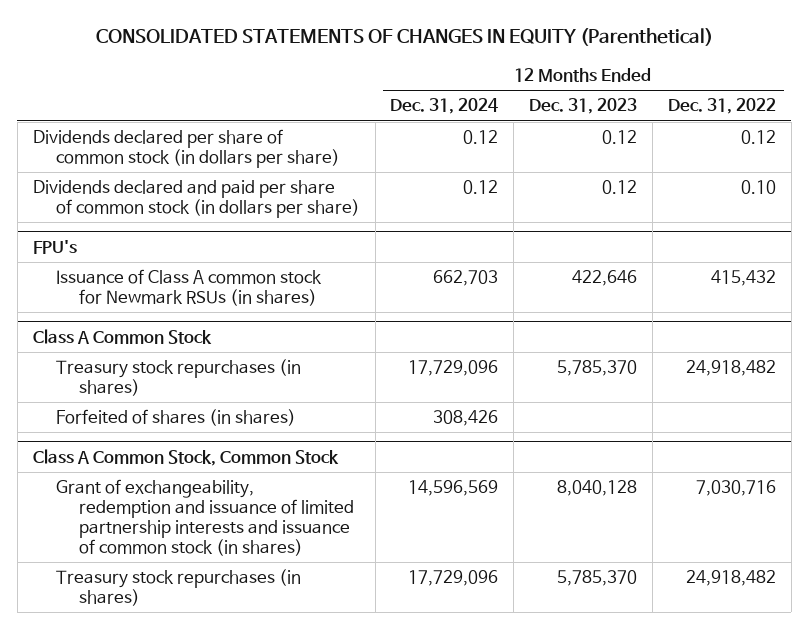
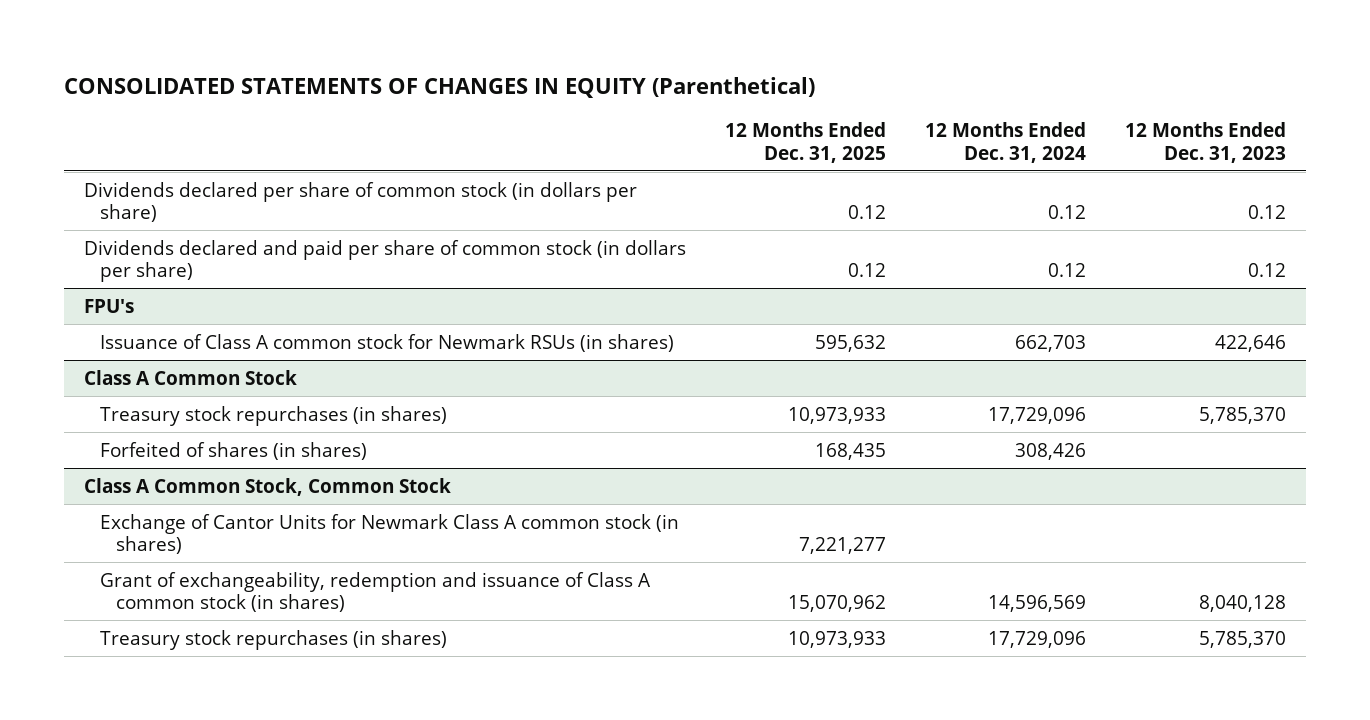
- | 12 Months Ended Dec. 31, 2024 | 12 Months Ended Dec. 31, 2023 | 12 Months Ended Dec. 31, 2022
+ | 12 Months Ended Dec. 31, 2025 | 12 Months Ended Dec. 31, 2024 | 12 Months Ended Dec. 31, 2023
@ Class A Common Stock, Common Stock
- Grant of exchangeability, redemption and issuance of limited partnership interests and issuance of common stock (in shares) | 14,596,569 | 8,040,128 | 7,030,716
+ Exchange of Cantor Units for Newmark Class A common stock (in shares) | 7,221,277 | |
+ Grant of exchangeability, redemption and issuance of Class A common stock (in shares) | 15,070,962 | 14,596,569 | 8,040,128

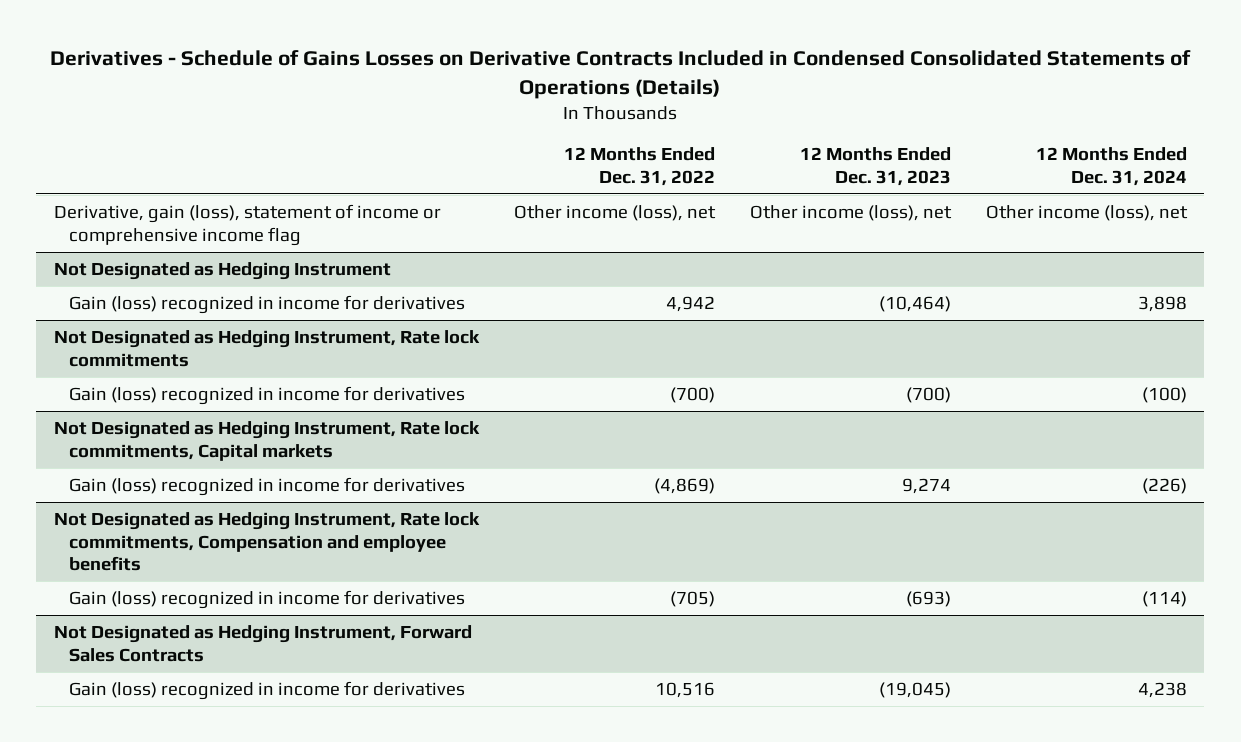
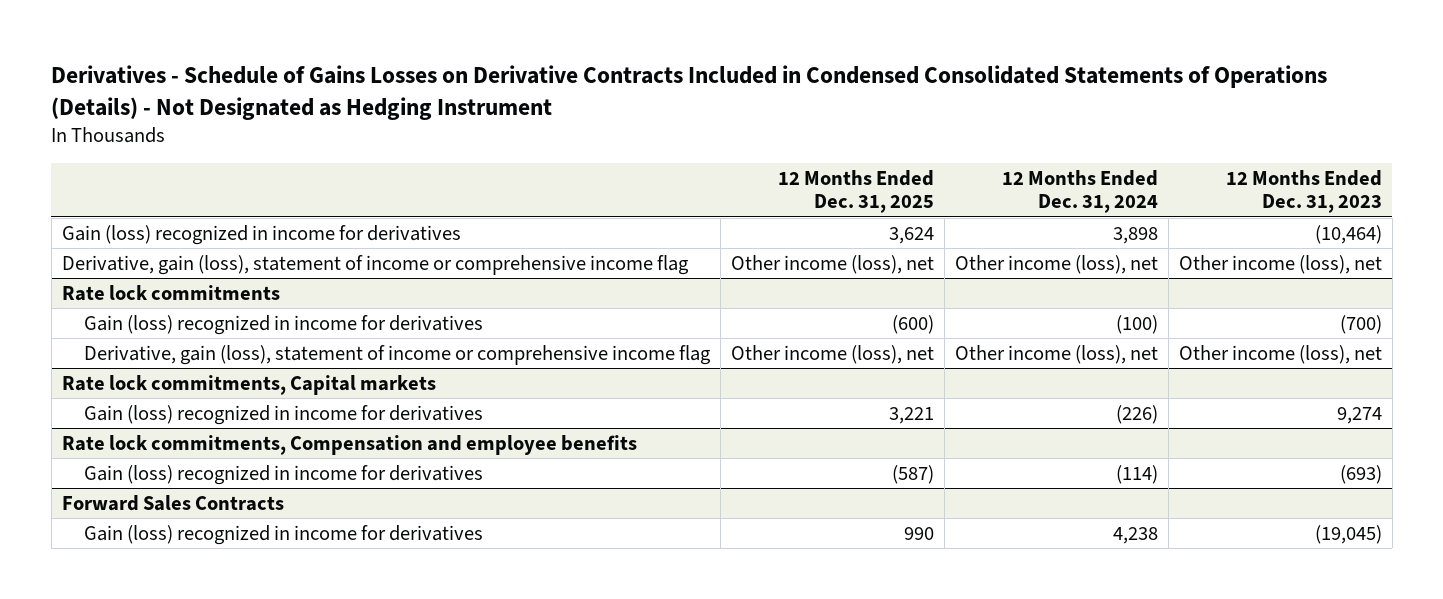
- Derivatives - Schedule of Gains Losses on Derivative Contracts Included in Condensed Consolidated Statements of Operations (Details)
+ Derivatives - Schedule of Gains Losses on Derivative Contracts Included in Condensed Consolidated Statements of Operations (Details) - Not Designated as Hedging Instrument
- | 12 Months Ended Dec. 31, 2022 | 12 Months Ended Dec. 31, 2023 | 12 Months Ended Dec. 31, 2024
+ | 12 Months Ended Dec. 31, 2025 | 12 Months Ended Dec. 31, 2024 | 12 Months Ended Dec. 31, 2023
- Not Designated as Hedging Instrument
- Not Designated as Hedging Instrument, Rate lock commitments
moved down: Derivative, gain (loss), statement of income or comprehensive income flag | Other income (loss), net | Other income (loss), net | Other income (loss), net
+ Rate lock commitments
- Not Designated as Hedging Instrument, Rate lock commitments, Capital markets
+ Derivative, gain (loss), statement of income or comprehensive income flag | Other income (loss), net | Other income (loss), net | Other income (loss), net
+ Rate lock commitments, Capital markets
- Not Designated as Hedging Instrument, Rate lock commitments, Compensation and employee benefits
+ Rate lock commitments, Compensation and employee benefits
- Not Designated as Hedging Instrument, Forward Sales Contracts
+ Forward Sales Contracts

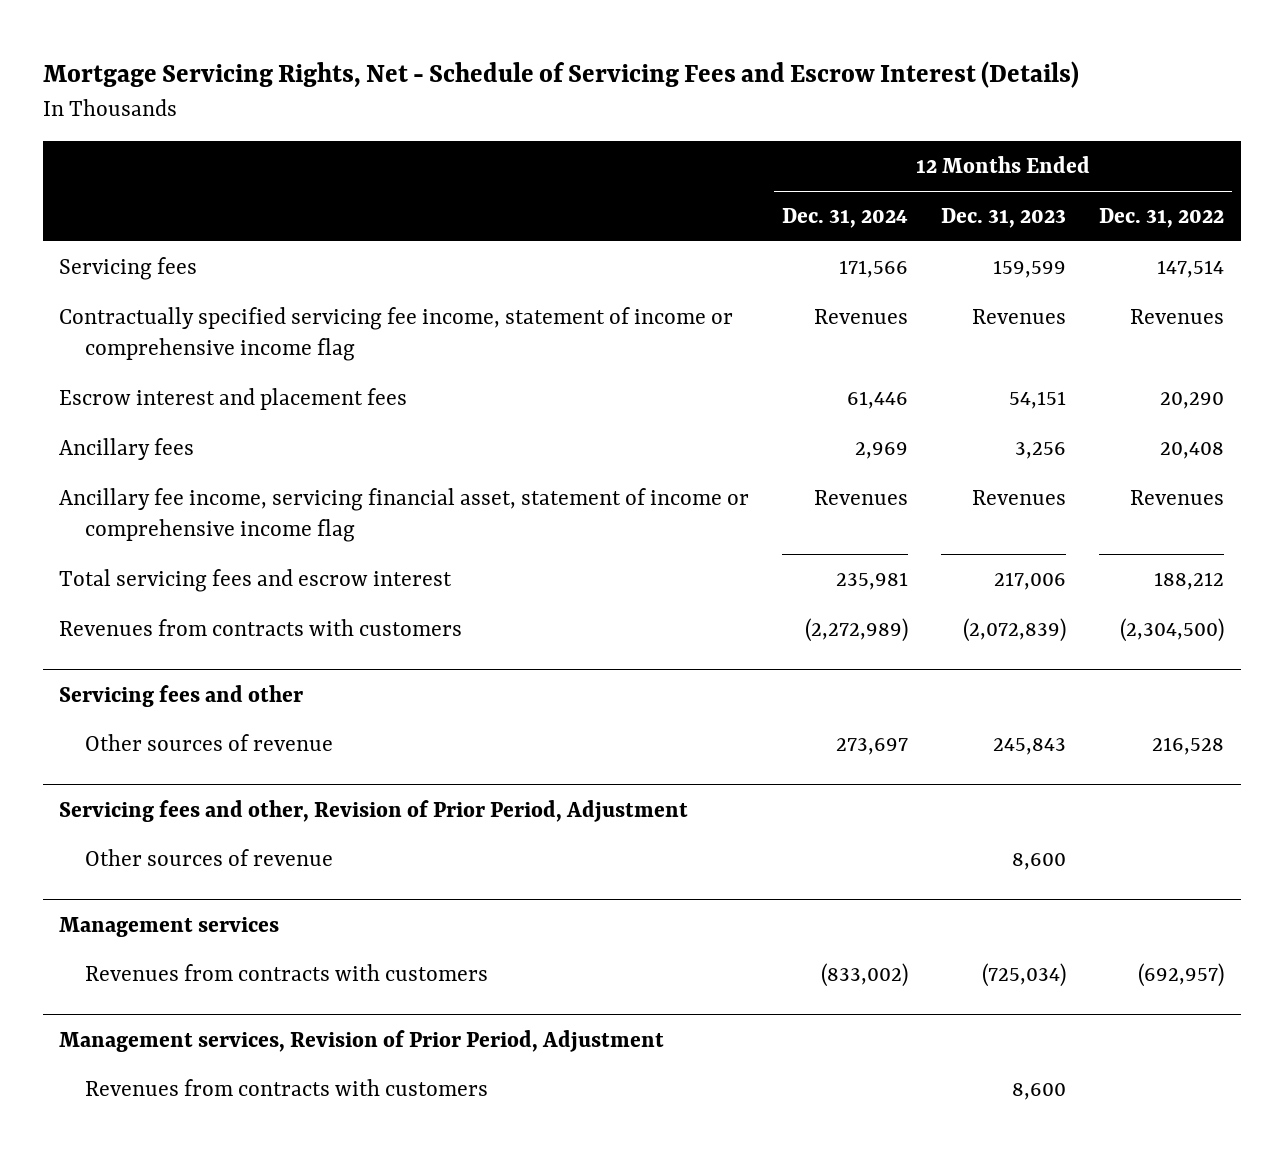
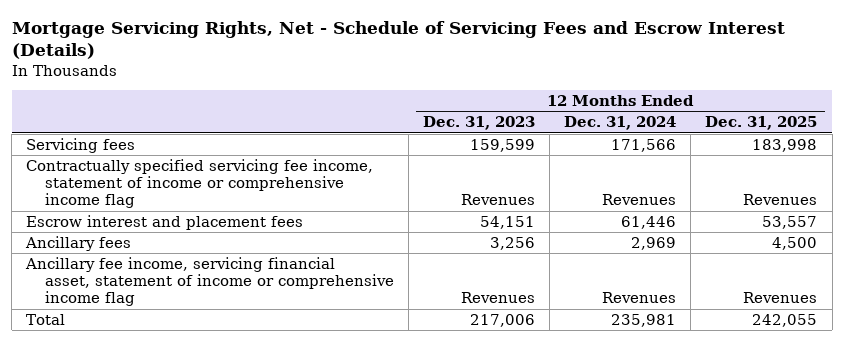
- | 12 Months Ended Dec. 31, 2024 | 12 Months Ended Dec. 31, 2023 | 12 Months Ended Dec. 31, 2022
+ | 12 Months Ended Dec. 31, 2023 | 12 Months Ended Dec. 31, 2024 | 12 Months Ended Dec. 31, 2025
- Total servicing fees and escrow interest | 235,981 | 217,006 | 188,212
- Revenues from contracts with customers | (2,272,989) | (2,072,839) | (2,304,500)
- Servicing fees and other
- Other sources of revenue | 273,697 | 245,843 | 216,528
- Servicing fees and other, Revision of Prior Period, Adjustment
- Other sources of revenue | | 8,600 |
- Management services
- Revenues from contracts with customers | (833,002) | (725,034) | (692,957)
- Management services, Revision of Prior Period, Adjustment
- Revenues from contracts with customers | | 8,600 |
+ Total | 217,006 | 235,981 | 242,055

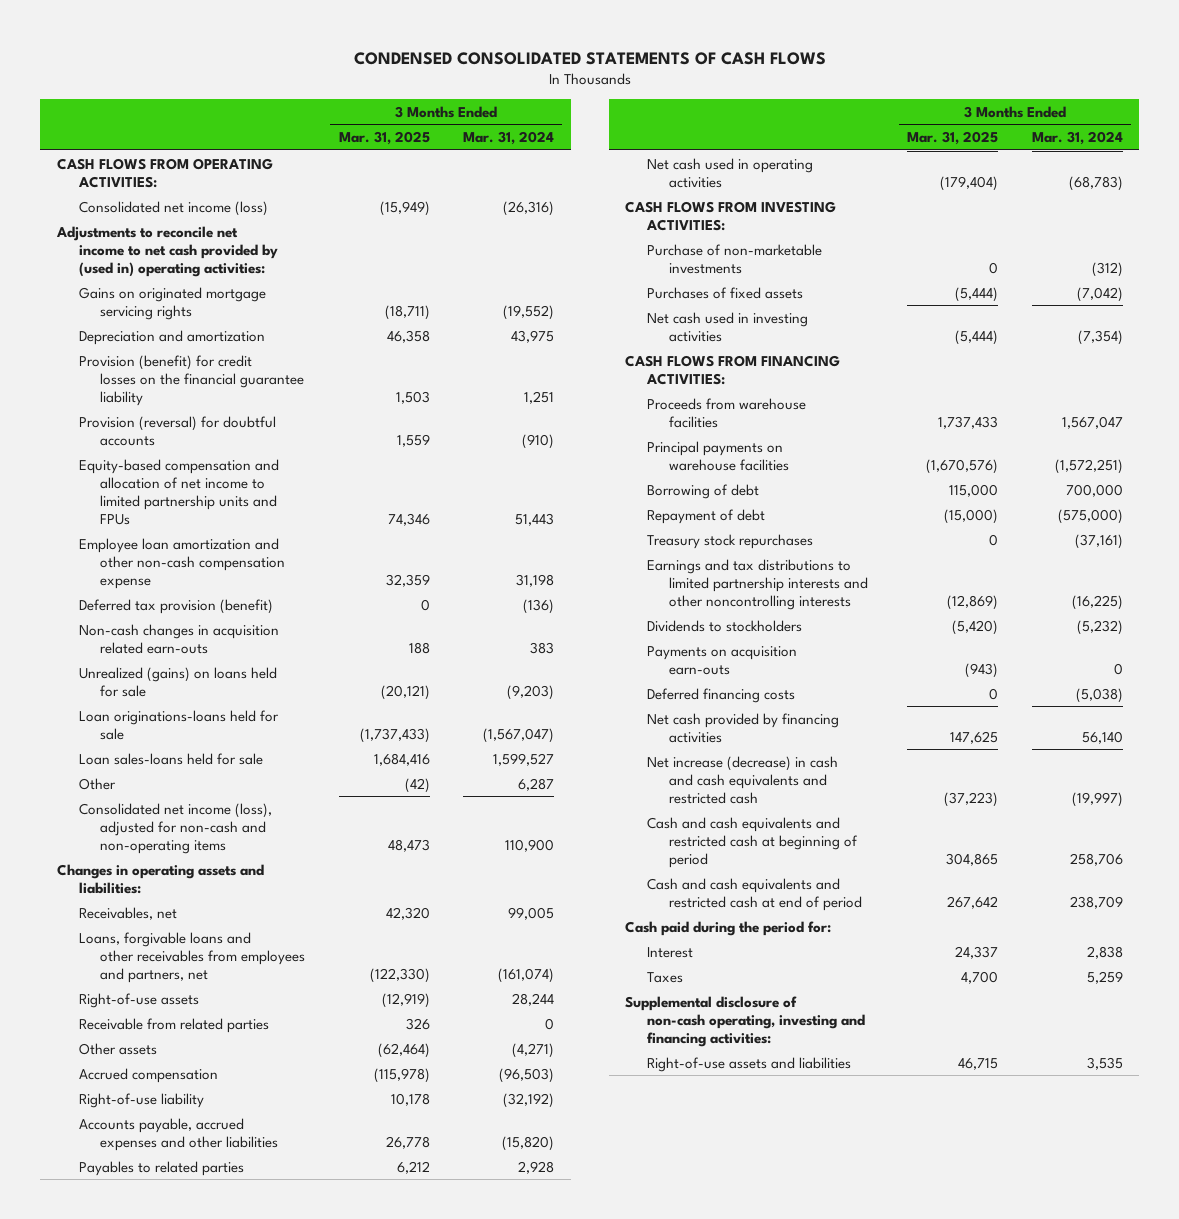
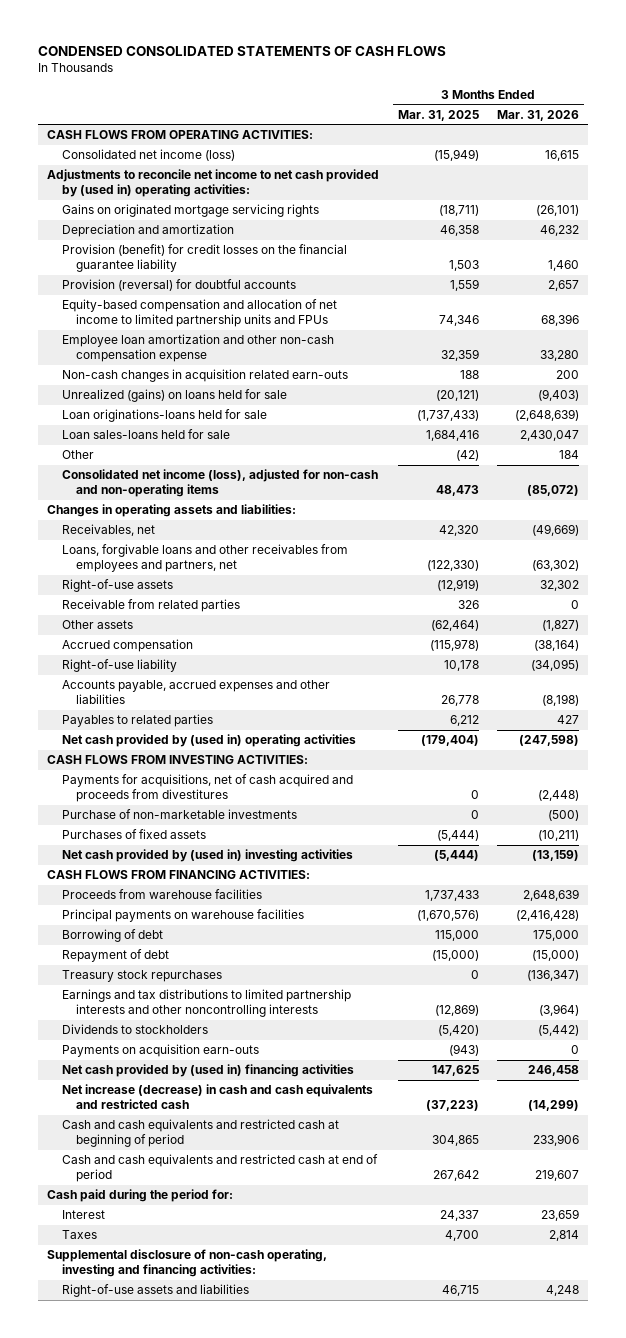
- | 3 Months Ended Mar. 31, 2025 | 3 Months Ended Mar. 31, 2024
+ | 3 Months Ended Mar. 31, 2025 | 3 Months Ended Mar. 31, 2026
- Deferred tax provision (benefit) | 0 | (136)
- Net cash used in operating activities | (179,404) | (68,783)
+ Net cash provided by (used in) operating activities | (179,404) | (247,598)
+ Payments for acquisitions, net of cash acquired and proceeds from divestitures | 0 | (2,448)
- Net cash used in investing activities | (5,444) | (7,354)
+ Net cash provided by (used in) investing activities | (5,444) | (13,159)
- Deferred financing costs | 0 | (5,038)
- Net cash provided by financing activities | 147,625 | 56,140
+ Net cash provided by (used in) financing activities | 147,625 | 246,458

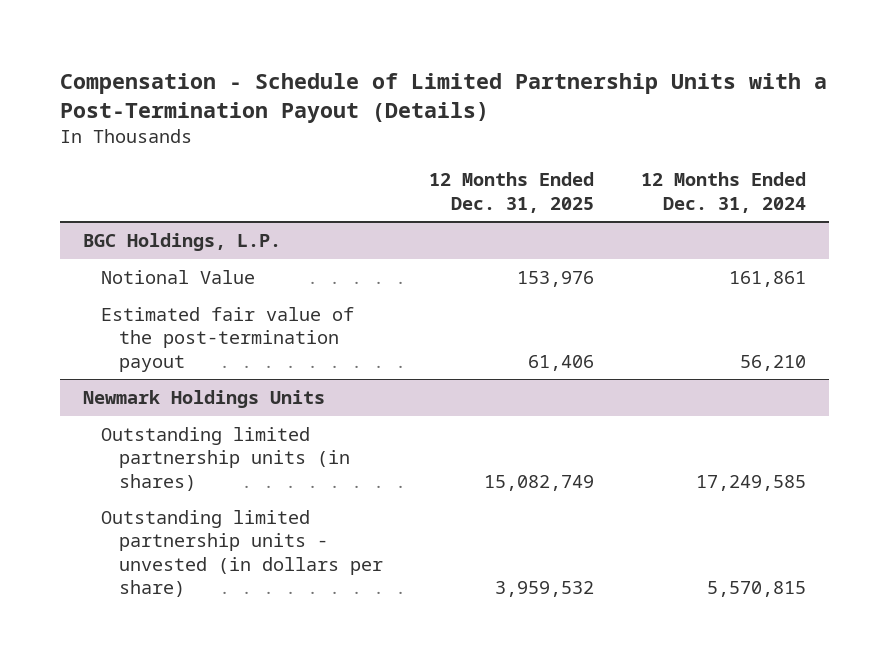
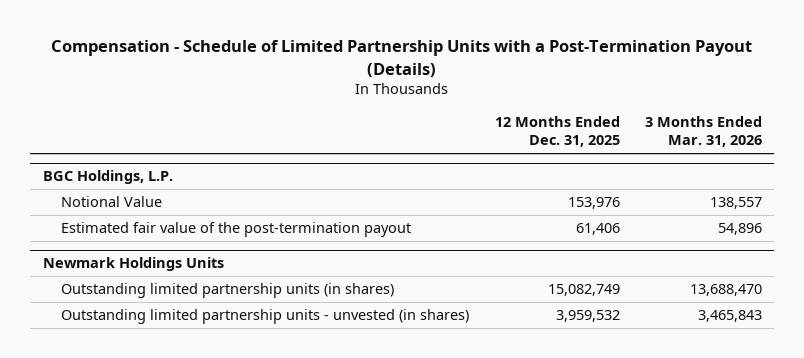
- | 12 Months Ended Dec. 31, 2025 | 12 Months Ended Dec. 31, 2024
+ | 12 Months Ended Dec. 31, 2025 | 3 Months Ended Mar. 31, 2026
@ Newmark Holdings Units
- Outstanding limited partnership units - unvested (in dollars per share) | 3,959,532 | 5,570,815
+ Outstanding limited partnership units - unvested (in shares) | 3,959,532 | 3,465,843

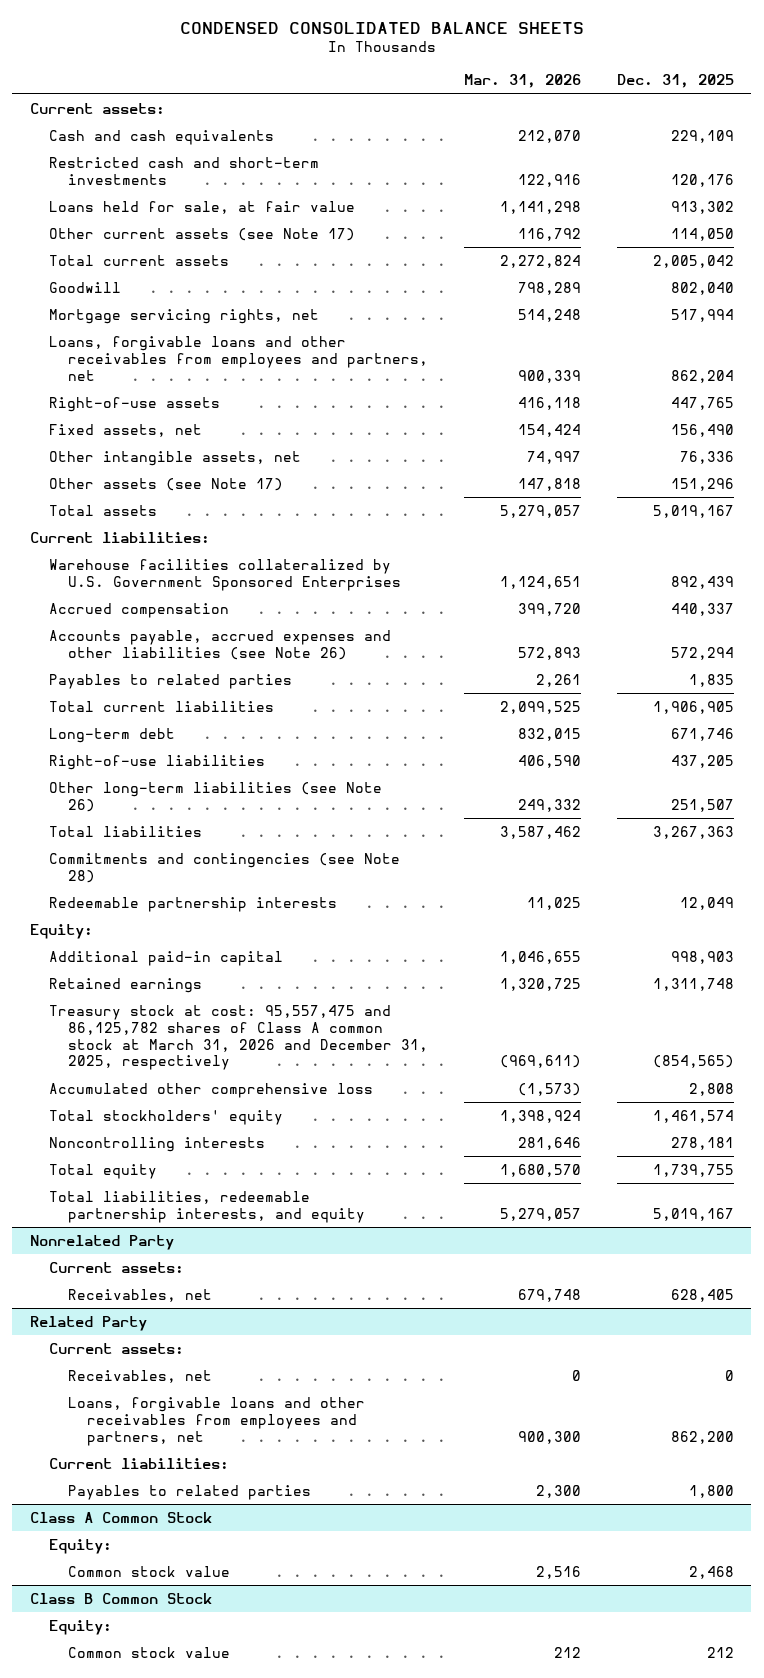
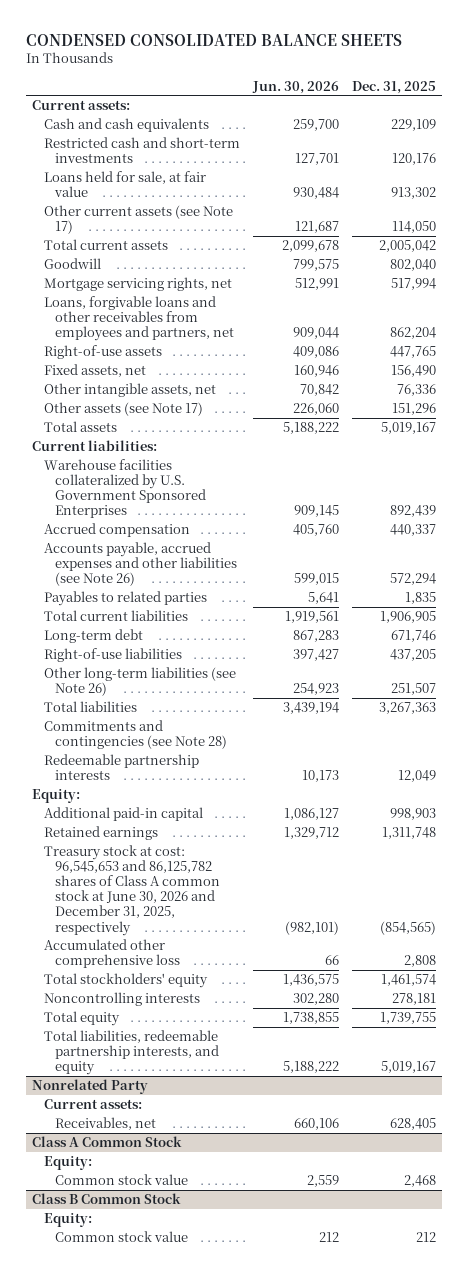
- | Mar. 31, 2026 | Dec. 31, 2025
+ | Jun. 30, 2026 | Dec. 31, 2025
- Treasury stock at cost: 95,557,475 and 86,125,782 shares of Class A common stock at March 31, 2026 and December 31, 2025, respectively | (969,611) | (854,565)
+ Treasury stock at cost: 96,545,653 and 86,125,782 shares of Class A common stock at June 30, 2026 and December 31, 2025, respectively | (982,101) | (854,565)
- Related Party
- Current assets:
- Receivables, net | 0 | 0
- Loans, forgivable loans and other receivables from employees and partners, net | 900,300 | 862,200
- Current liabilities:
- Payables to related parties | 2,300 | 1,800

